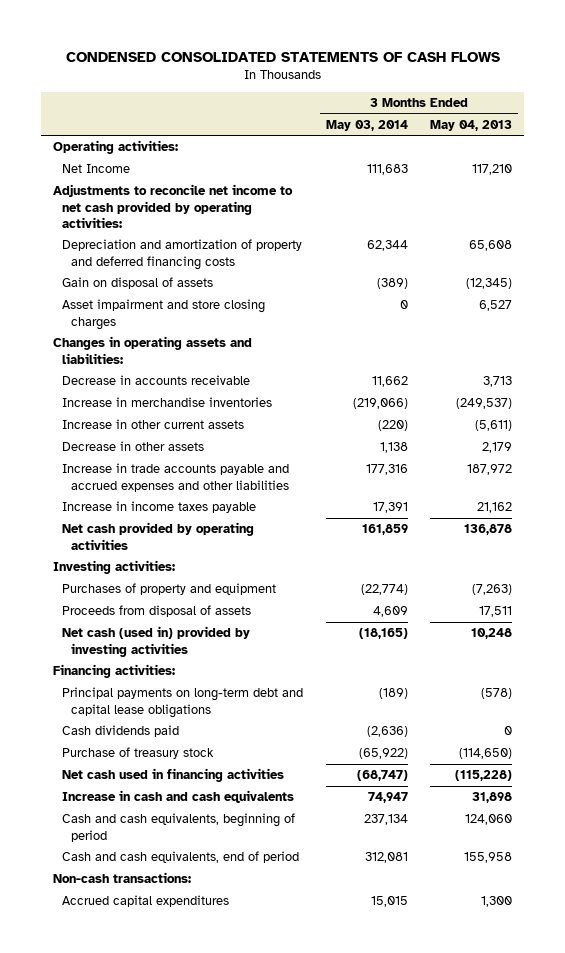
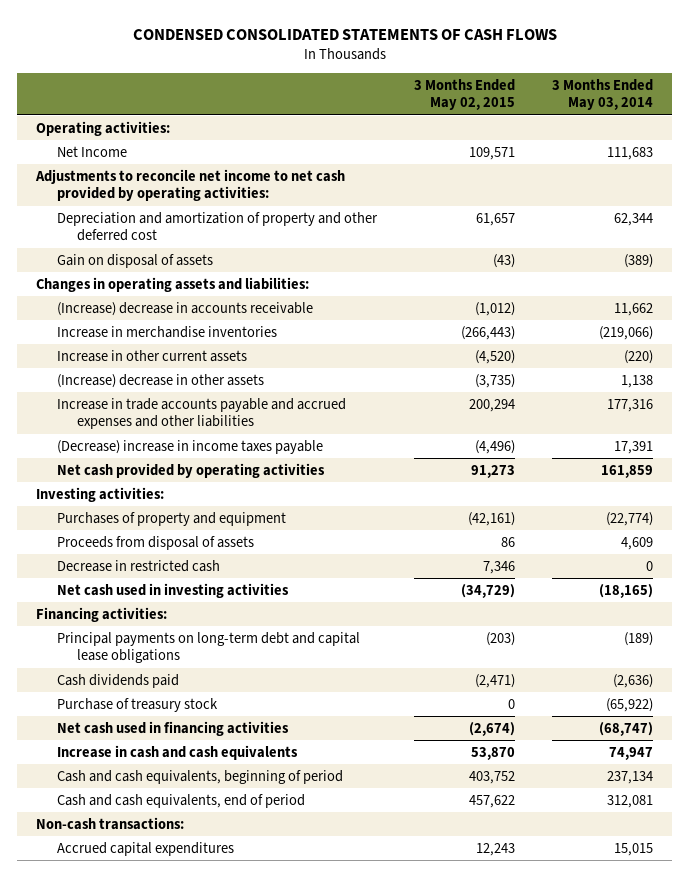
- | 3 Months Ended May 03, 2014 | 3 Months Ended May 04, 2013
+ | 3 Months Ended May 02, 2015 | 3 Months Ended May 03, 2014
- Depreciation and amortization of property and deferred financing costs | 62,344 | 65,608
+ Depreciation and amortization of property and other deferred cost | 61,657 | 62,344
- Asset impairment and store closing charges | 0 | 6,527
- Decrease in accounts receivable | 11,662 | 3,713
+ (Increase) decrease in accounts receivable | (1,012) | 11,662
- Decrease in other assets | 1,138 | 2,179
+ (Increase) decrease in other assets | (3,735) | 1,138
- Increase in income taxes payable | 17,391 | 21,162
+ (Decrease) increase in income taxes payable | (4,496) | 17,391
- Net cash (used in) provided by investing activities | (18,165) | 10,248
+ Decrease in restricted cash | 7,346 | 0
+ Net cash used in investing activities | (34,729) | (18,165)

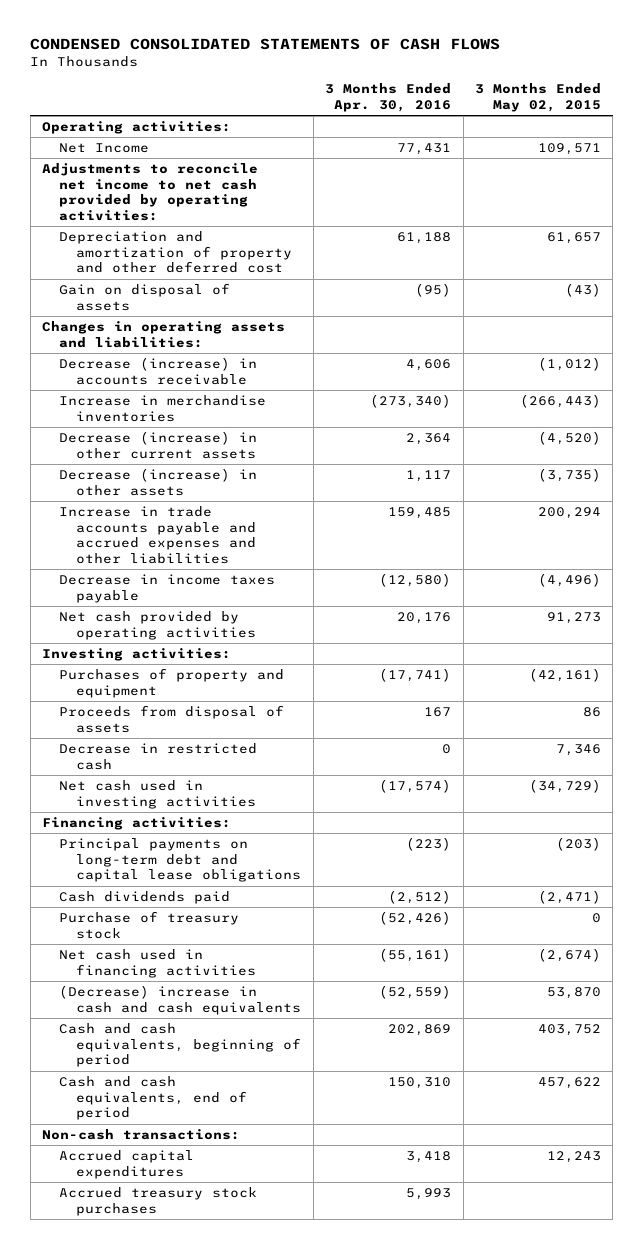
- | 3 Months Ended May 02, 2015 | 3 Months Ended May 03, 2014
+ | 3 Months Ended Apr. 30, 2016 | 3 Months Ended May 02, 2015
- (Increase) decrease in accounts receivable | (1,012) | 11,662
+ Decrease (increase) in accounts receivable | 4,606 | (1,012)
- Increase in other current assets | (4,520) | (220)
- (Increase) decrease in other assets | (3,735) | 1,138
+ Decrease (increase) in other current assets | 2,364 | (4,520)
+ Decrease (increase) in other assets | 1,117 | (3,735)
- (Decrease) increase in income taxes payable | (4,496) | 17,391
+ Decrease in income taxes payable | (12,580) | (4,496)
- Increase in cash and cash equivalents | 53,870 | 74,947
+ (Decrease) increase in cash and cash equivalents | (52,559) | 53,870
+ Accrued treasury stock purchases | 5,993 |

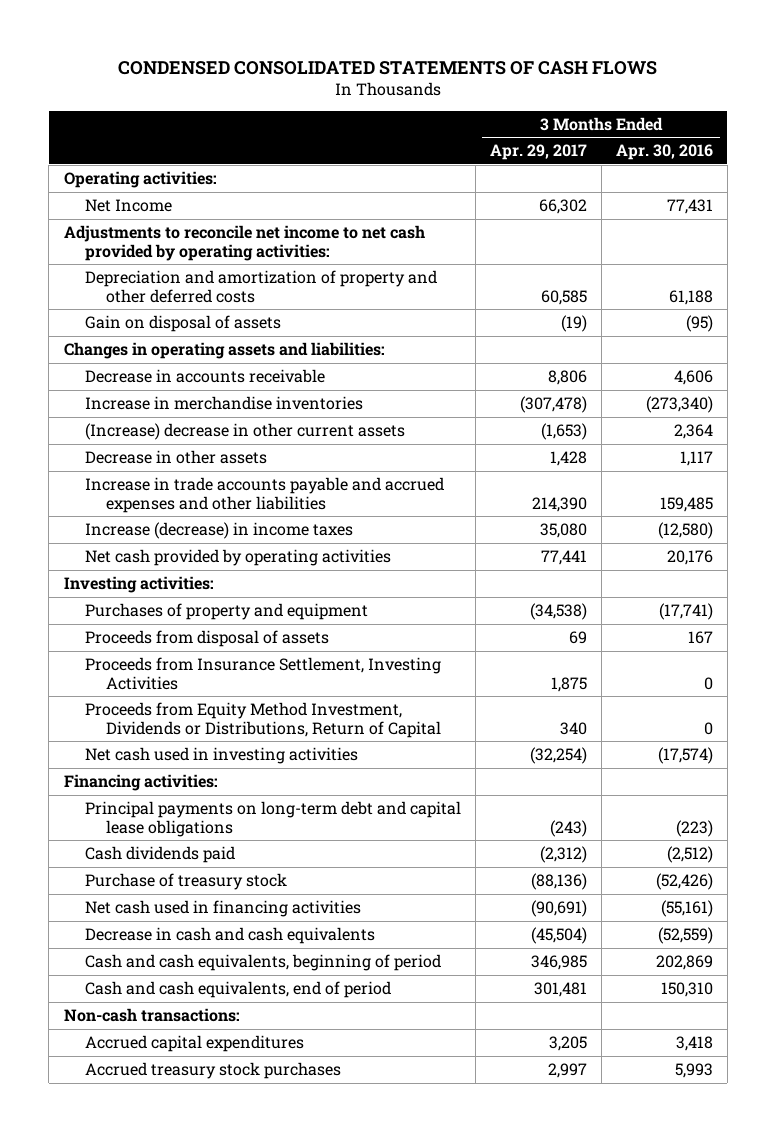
- | 3 Months Ended Apr. 30, 2016 | 3 Months Ended May 02, 2015
+ | 3 Months Ended Apr. 29, 2017 | 3 Months Ended Apr. 30, 2016
- Depreciation and amortization of property and other deferred cost | 61,188 | 61,657
+ Depreciation and amortization of property and other deferred costs | 60,585 | 61,188
- Decrease (increase) in accounts receivable | 4,606 | (1,012)
+ Decrease in accounts receivable | 8,806 | 4,606
- Decrease (increase) in other current assets | 2,364 | (4,520)
- Decrease (increase) in other assets | 1,117 | (3,735)
+ (Increase) decrease in other current assets | (1,653) | 2,364
+ Decrease in other assets | 1,428 | 1,117
- Decrease in income taxes payable | (12,580) | (4,496)
+ Increase (decrease) in income taxes | 35,080 | (12,580)
- Decrease in restricted cash | 0 | 7,346
+ Proceeds from Insurance Settlement, Investing Activities | 1,875 | 0
+ Proceeds from Equity Method Investment, Dividends or Distributions, Return of Capital | 340 | 0
- (Decrease) increase in cash and cash equivalents | (52,559) | 53,870
+ Decrease in cash and cash equivalents | (45,504) | (52,559)

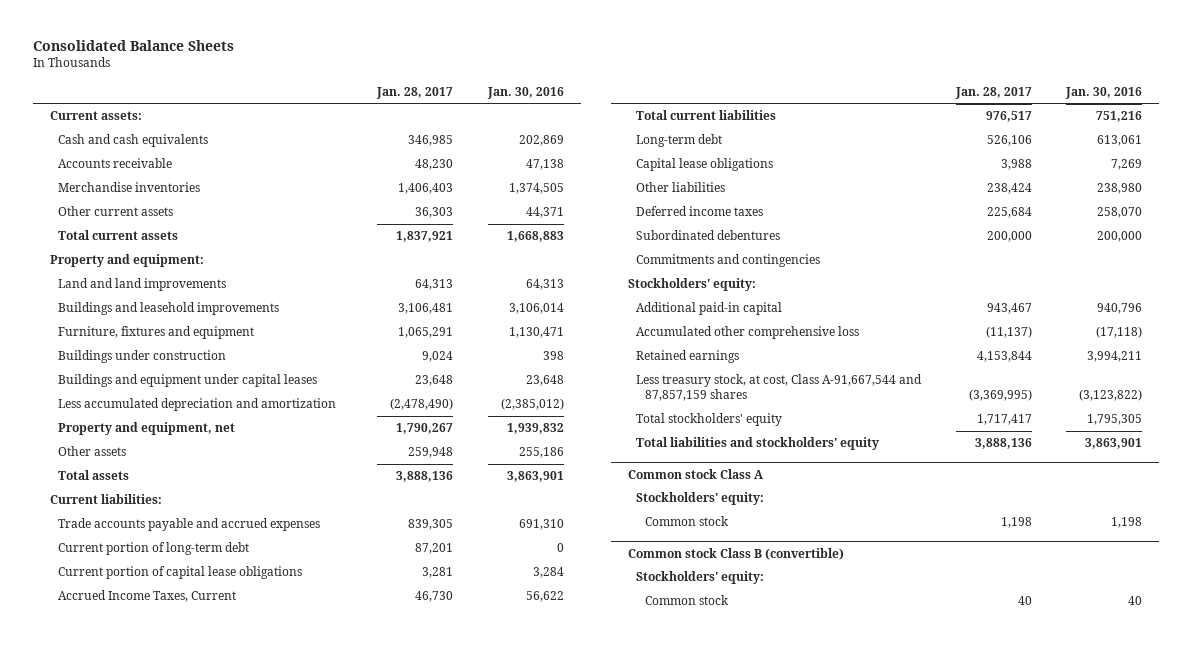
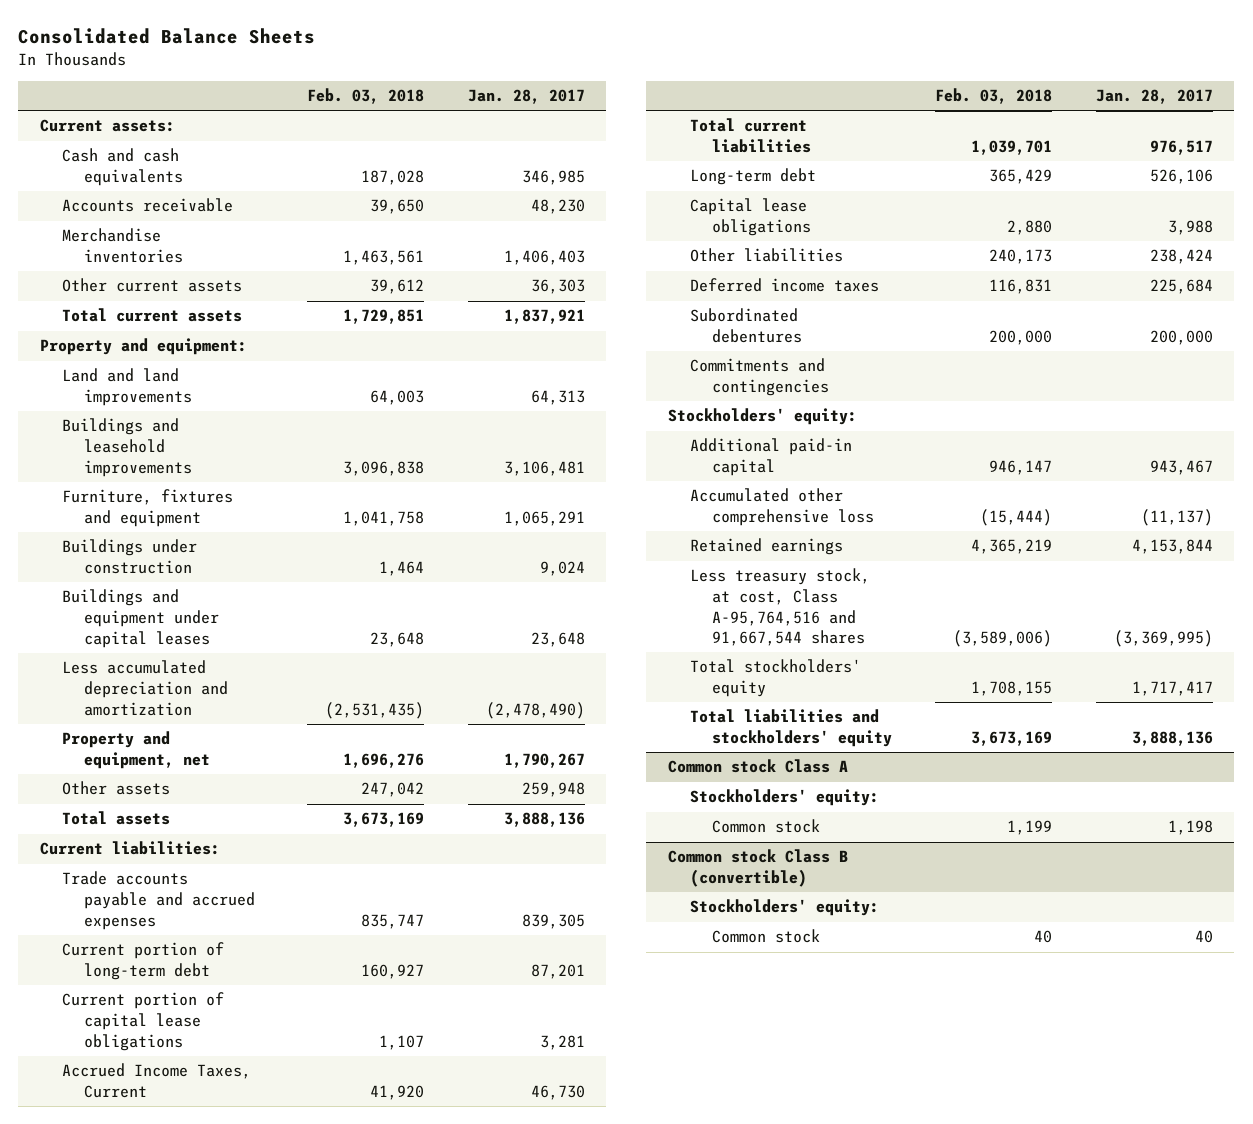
- | Jan. 28, 2017 | Jan. 30, 2016
+ | Feb. 03, 2018 | Jan. 28, 2017
- Less treasury stock, at cost, Class A-91,667,544 and 87,857,159 shares | (3,369,995) | (3,123,822)
+ Less treasury stock, at cost, Class A-95,764,516 and 91,667,544 shares | (3,589,006) | (3,369,995)

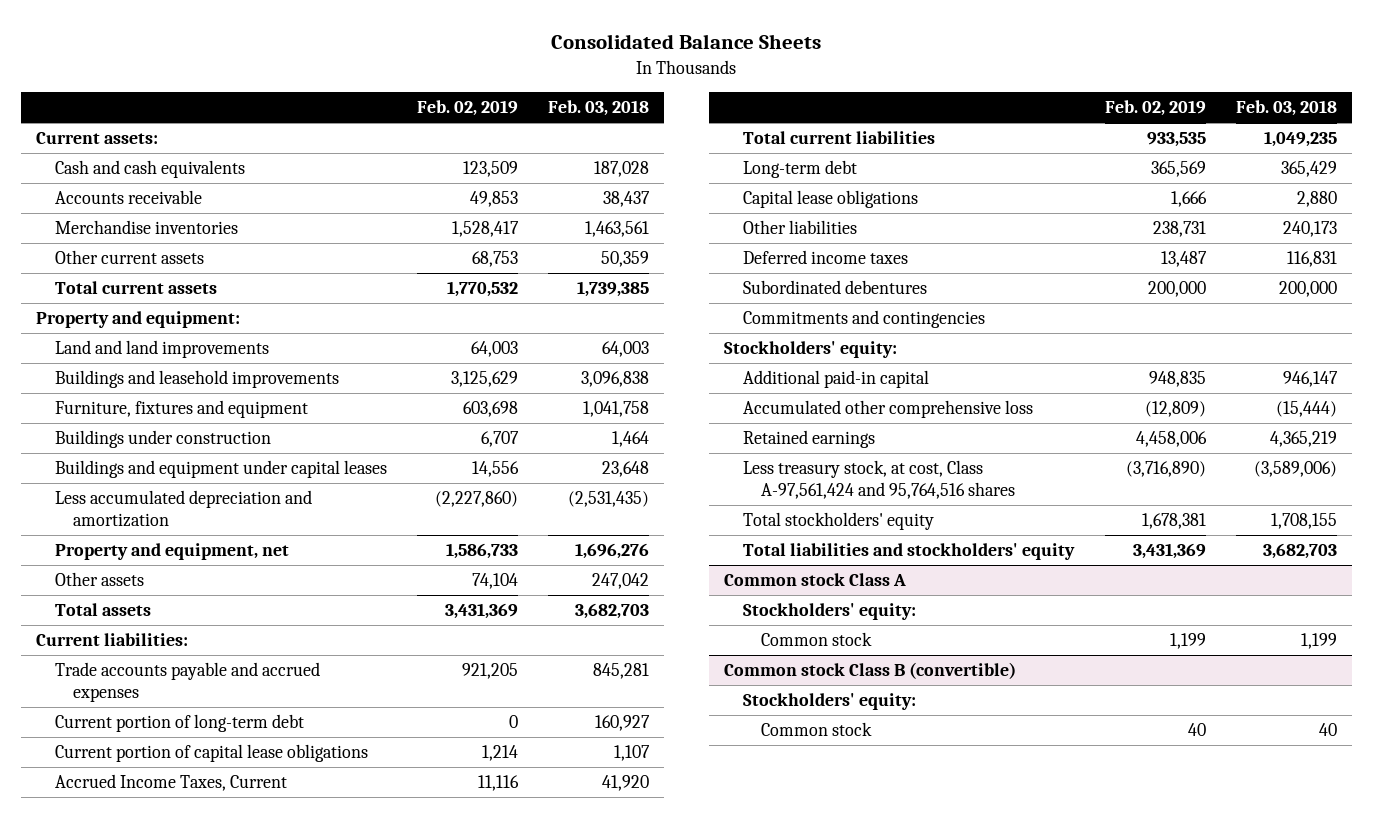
- | Feb. 03, 2018 | Jan. 28, 2017
+ | Feb. 02, 2019 | Feb. 03, 2018
- Accounts receivable | 39,650 | 48,230
+ Accounts receivable | 49,853 | 38,437
- Other current assets | 39,612 | 36,303
- Total current assets | 1,729,851 | 1,837,921
+ Other current assets | 68,753 | 50,359
+ Total current assets | 1,770,532 | 1,739,385
- Total assets | 3,673,169 | 3,888,136
+ Total assets | 3,431,369 | 3,682,703
- Trade accounts payable and accrued expenses | 835,747 | 839,305
+ Trade accounts payable and accrued expenses | 921,205 | 845,281
- Total current liabilities | 1,039,701 | 976,517
+ Total current liabilities | 933,535 | 1,049,235
- Less treasury stock, at cost, Class A-95,764,516 and 91,667,544 shares | (3,589,006) | (3,369,995)
+ Less treasury stock, at cost, Class A-97,561,424 and 95,764,516 shares | (3,716,890) | (3,589,006)
- Total liabilities and stockholders' equity | 3,673,169 | 3,888,136
+ Total liabilities and stockholders' equity | 3,431,369 | 3,682,703

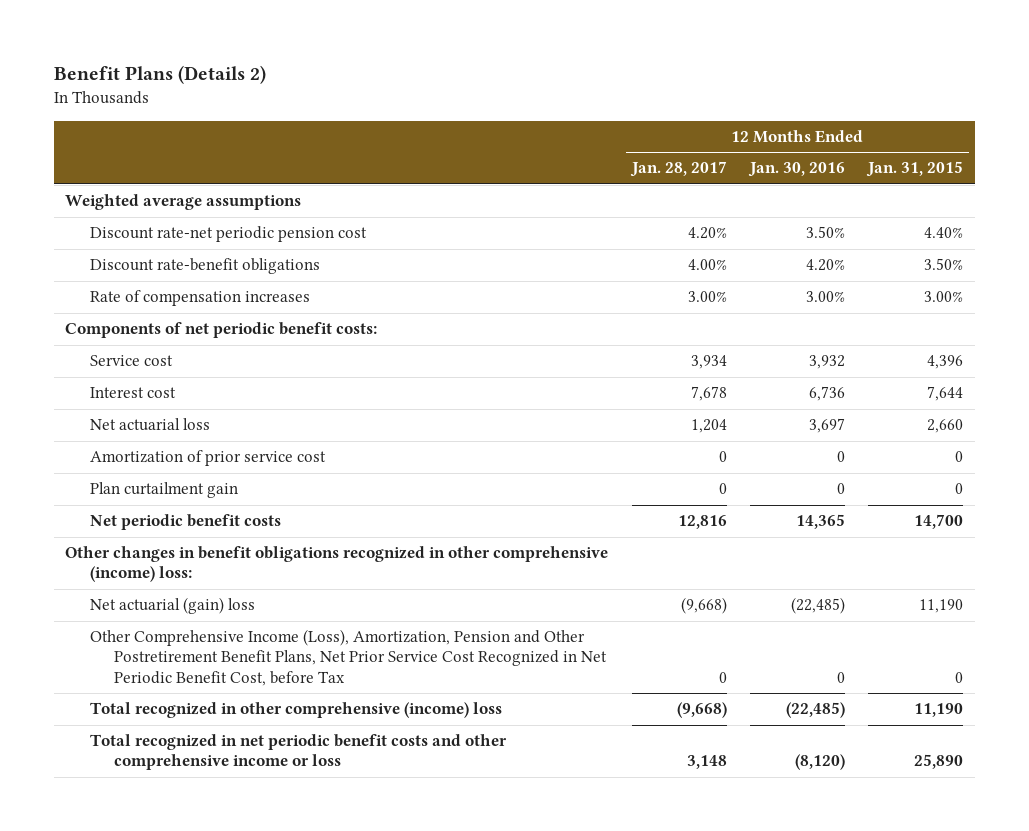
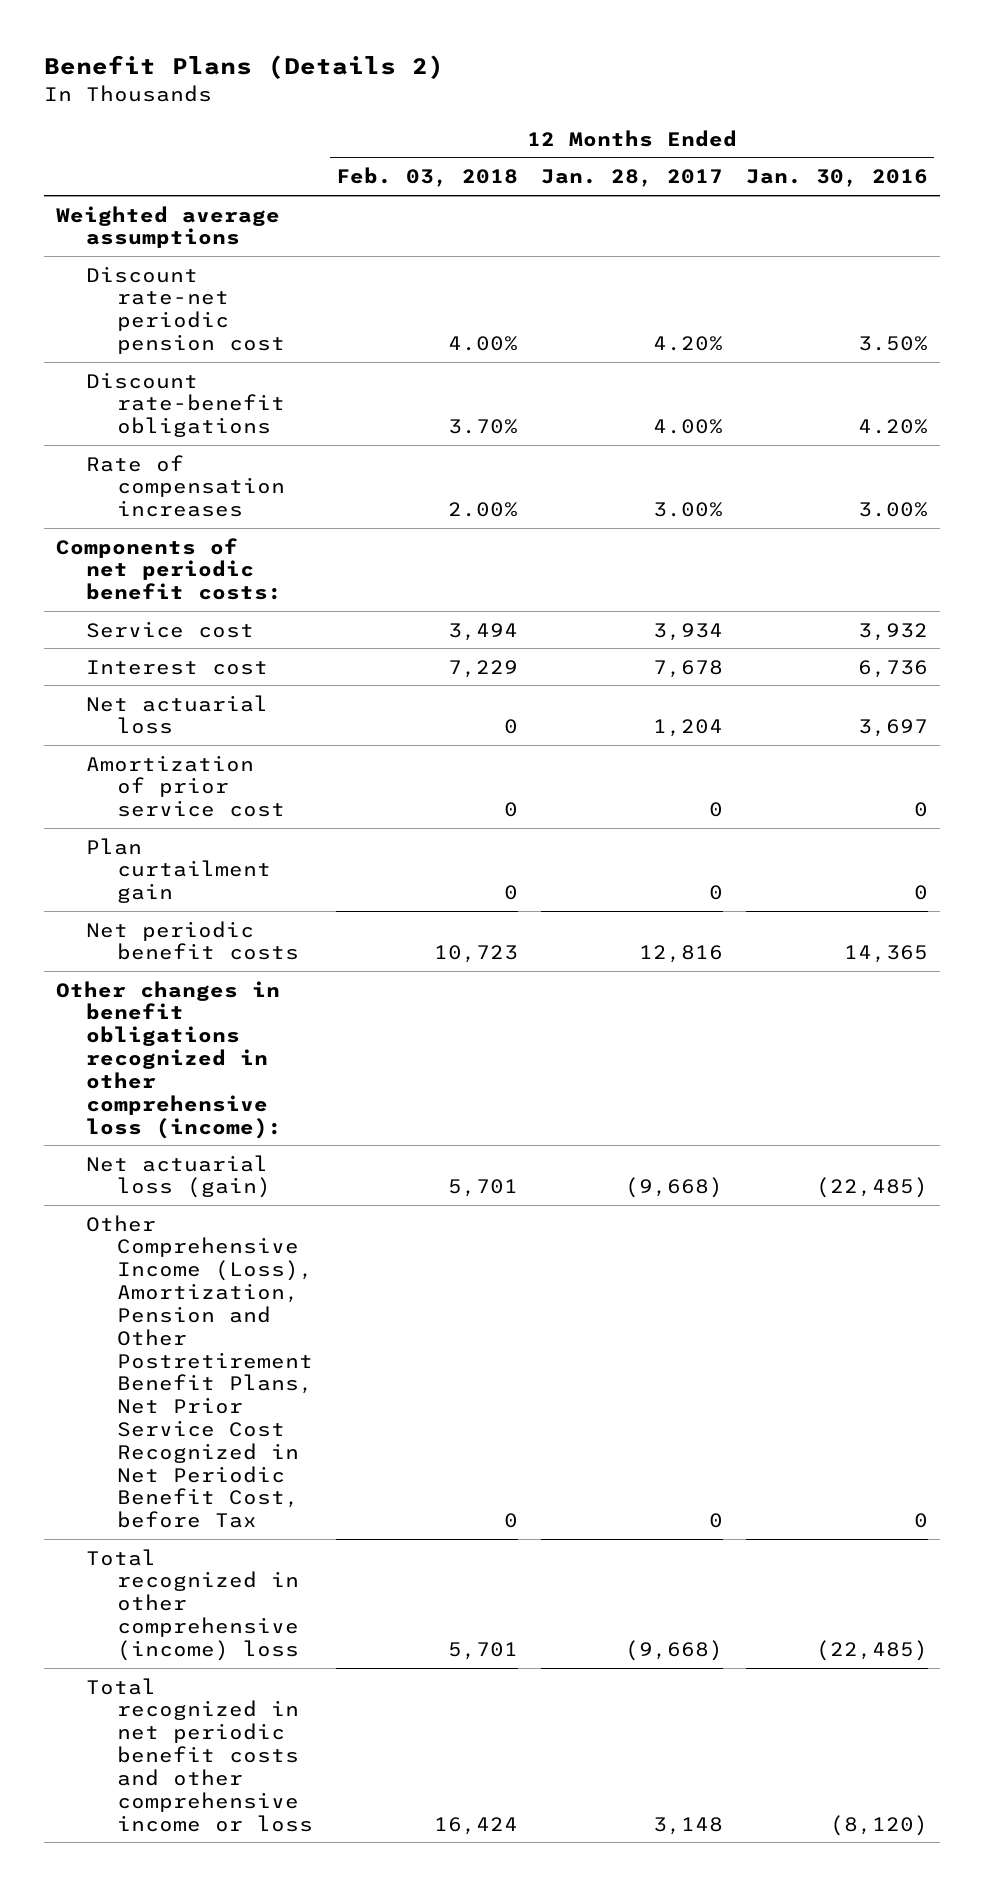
- | 12 Months Ended Jan. 28, 2017 | 12 Months Ended Jan. 30, 2016 | 12 Months Ended Jan. 31, 2015
+ | 12 Months Ended Feb. 03, 2018 | 12 Months Ended Jan. 28, 2017 | 12 Months Ended Jan. 30, 2016
- Other changes in benefit obligations recognized in other comprehensive (income) loss:
- Net actuarial (gain) loss | (9,668) | (22,485) | 11,190
+ Other changes in benefit obligations recognized in other comprehensive loss (income):
+ Net actuarial loss (gain) | 5,701 | (9,668) | (22,485)

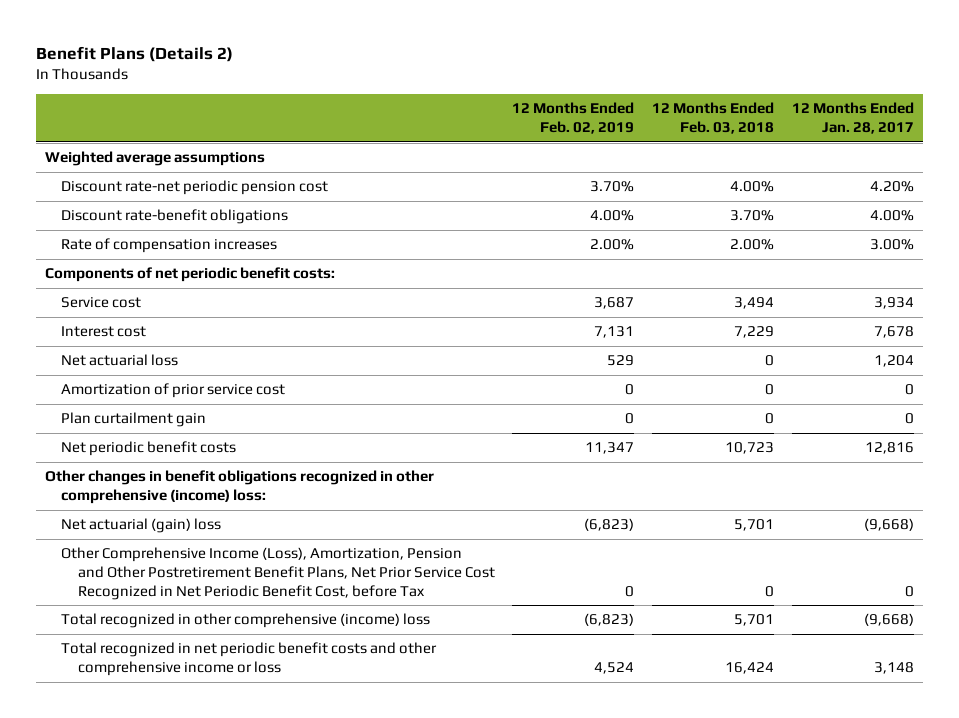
- | 12 Months Ended Feb. 03, 2018 | 12 Months Ended Jan. 28, 2017 | 12 Months Ended Jan. 30, 2016
+ | 12 Months Ended Feb. 02, 2019 | 12 Months Ended Feb. 03, 2018 | 12 Months Ended Jan. 28, 2017
- Other changes in benefit obligations recognized in other comprehensive loss (income):
- Net actuarial loss (gain) | 5,701 | (9,668) | (22,485)
+ Other changes in benefit obligations recognized in other comprehensive (income) loss:
+ Net actuarial (gain) loss | (6,823) | 5,701 | (9,668)

